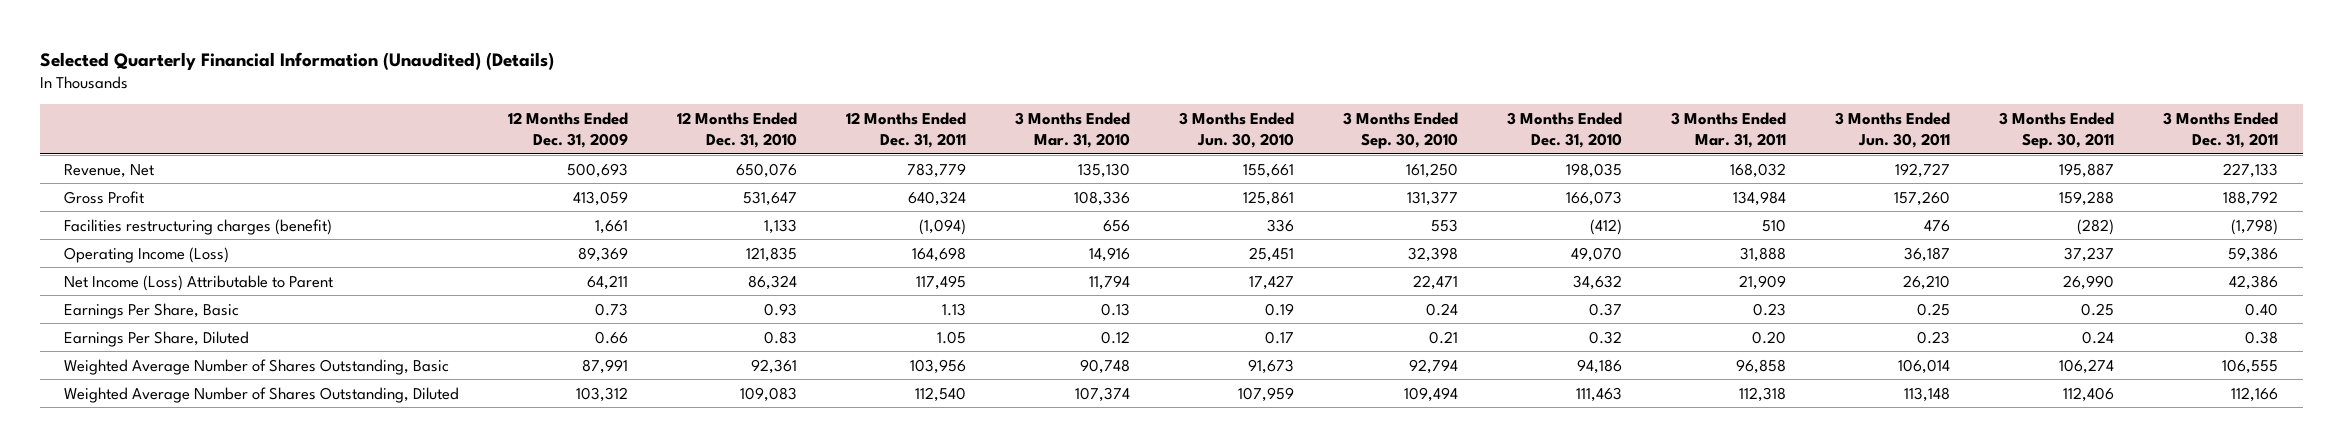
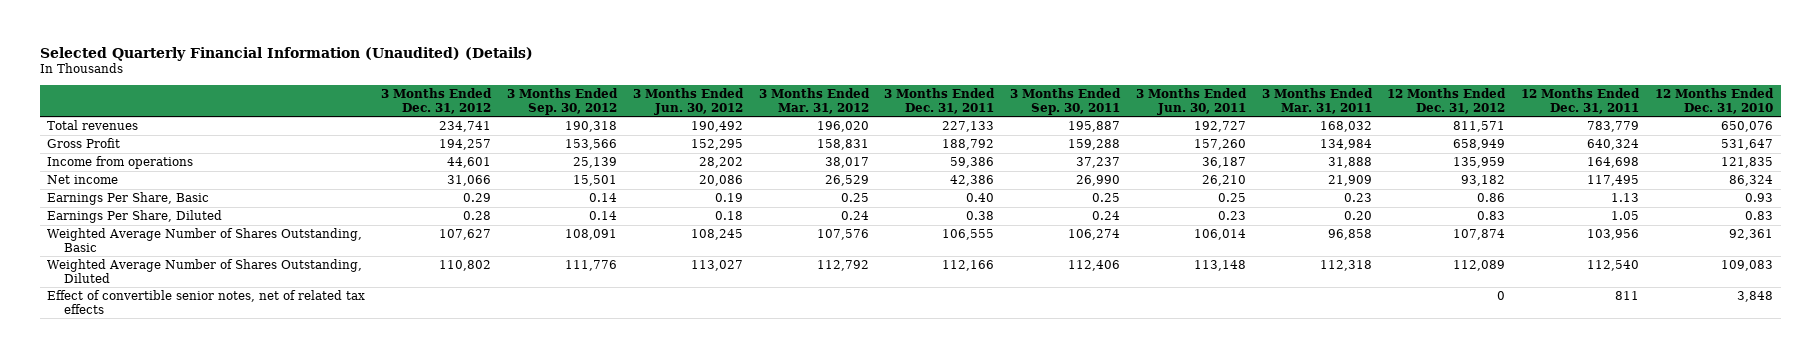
- | 12 Months Ended Dec. 31, 2009 | 12 Months Ended Dec. 31, 2010 | 12 Months Ended Dec. 31, 2011 | 3 Months Ended Mar. 31, 2010 | 3 Months Ended Jun. 30, 2010 | 3 Months Ended Sep. 30, 2010 | 3 Months Ended Dec. 31, 2010 | 3 Months Ended Mar. 31, 2011 | 3 Months Ended Jun. 30, 2011 | 3 Months Ended Sep. 30, 2011 | 3 Months Ended Dec. 31, 2011
+ | 3 Months Ended Dec. 31, 2012 | 3 Months Ended Sep. 30, 2012 | 3 Months Ended Jun. 30, 2012 | 3 Months Ended Mar. 31, 2012 | 3 Months Ended Dec. 31, 2011 | 3 Months Ended Sep. 30, 2011 | 3 Months Ended Jun. 30, 2011 | 3 Months Ended Mar. 31, 2011 | 12 Months Ended Dec. 31, 2012 | 12 Months Ended Dec. 31, 2011 | 12 Months Ended Dec. 31, 2010
- Revenue, Net | 500,693 | 650,076 | 783,779 | 135,130 | 155,661 | 161,250 | 198,035 | 168,032 | 192,727 | 195,887 | 227,133
+ Total revenues | 234,741 | 190,318 | 190,492 | 196,020 | 227,133 | 195,887 | 192,727 | 168,032 | 811,571 | 783,779 | 650,076
- Facilities restructuring charges (benefit) | 1,661 | 1,133 | (1,094) | 656 | 336 | 553 | (412) | 510 | 476 | (282) | (1,798)
- Operating Income (Loss) | 89,369 | 121,835 | 164,698 | 14,916 | 25,451 | 32,398 | 49,070 | 31,888 | 36,187 | 37,237 | 59,386
- Net Income (Loss) Attributable to Parent | 64,211 | 86,324 | 117,495 | 11,794 | 17,427 | 22,471 | 34,632 | 21,909 | 26,210 | 26,990 | 42,386
+ Income from operations | 44,601 | 25,139 | 28,202 | 38,017 | 59,386 | 37,237 | 36,187 | 31,888 | 135,959 | 164,698 | 121,835
+ Net income | 31,066 | 15,501 | 20,086 | 26,529 | 42,386 | 26,990 | 26,210 | 21,909 | 93,182 | 117,495 | 86,324
+ Effect of convertible senior notes, net of related tax effects | | | | | | | | | 0 | 811 | 3,848

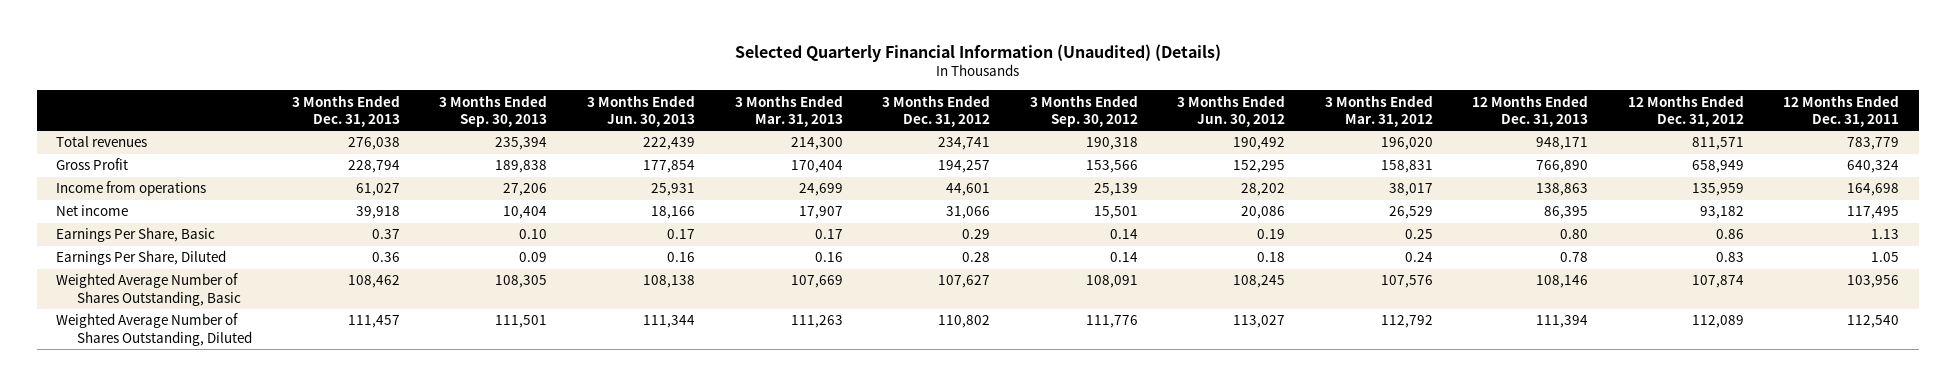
- | 3 Months Ended Dec. 31, 2012 | 3 Months Ended Sep. 30, 2012 | 3 Months Ended Jun. 30, 2012 | 3 Months Ended Mar. 31, 2012 | 3 Months Ended Dec. 31, 2011 | 3 Months Ended Sep. 30, 2011 | 3 Months Ended Jun. 30, 2011 | 3 Months Ended Mar. 31, 2011 | 12 Months Ended Dec. 31, 2012 | 12 Months Ended Dec. 31, 2011 | 12 Months Ended Dec. 31, 2010
+ | 3 Months Ended Dec. 31, 2013 | 3 Months Ended Sep. 30, 2013 | 3 Months Ended Jun. 30, 2013 | 3 Months Ended Mar. 31, 2013 | 3 Months Ended Dec. 31, 2012 | 3 Months Ended Sep. 30, 2012 | 3 Months Ended Jun. 30, 2012 | 3 Months Ended Mar. 31, 2012 | 12 Months Ended Dec. 31, 2013 | 12 Months Ended Dec. 31, 2012 | 12 Months Ended Dec. 31, 2011
- Effect of convertible senior notes, net of related tax effects | | | | | | | | | 0 | 811 | 3,848

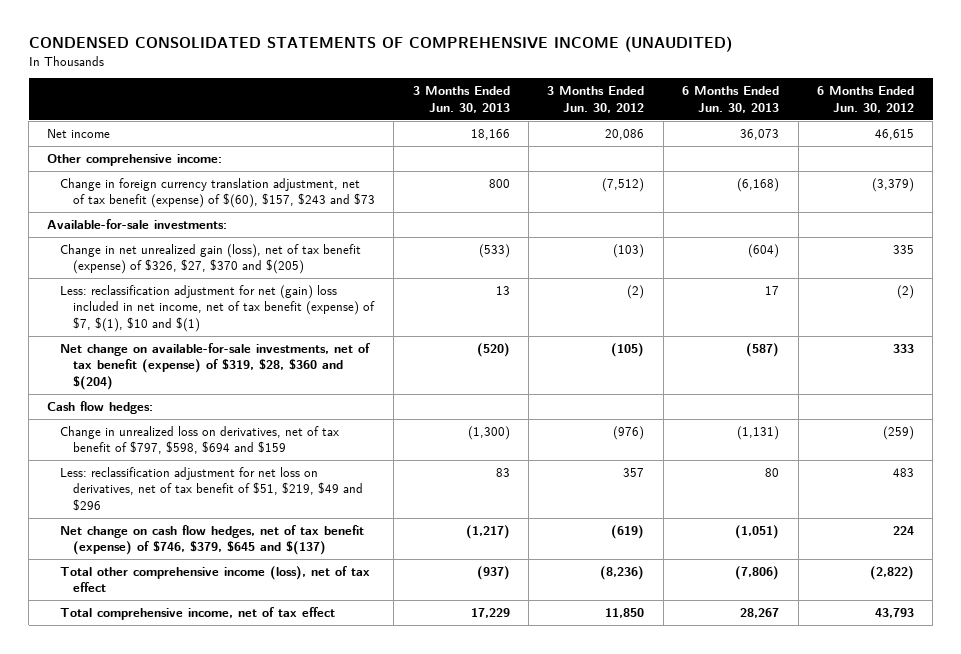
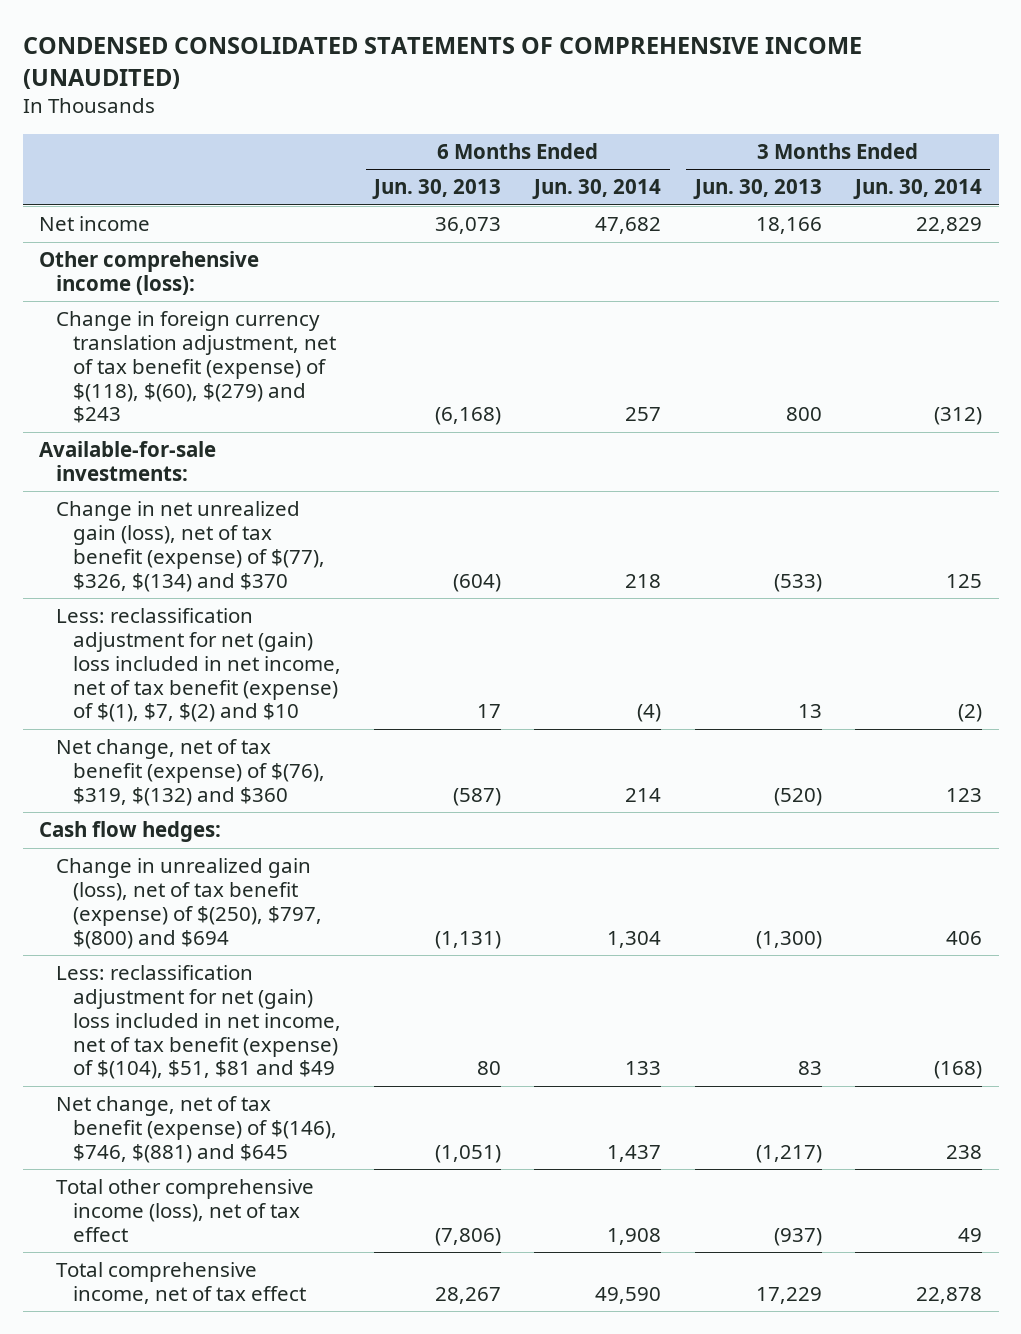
- | 3 Months Ended Jun. 30, 2013 | 3 Months Ended Jun. 30, 2012 | 6 Months Ended Jun. 30, 2013 | 6 Months Ended Jun. 30, 2012
+ | 6 Months Ended Jun. 30, 2013 | 6 Months Ended Jun. 30, 2014 | 3 Months Ended Jun. 30, 2013 | 3 Months Ended Jun. 30, 2014
- Other comprehensive income:
- Change in foreign currency translation adjustment, net of tax benefit (expense) of $(60), $157, $243 and $73 | 800 | (7,512) | (6,168) | (3,379)
+ Other comprehensive income (loss):
+ Change in foreign currency translation adjustment, net of tax benefit (expense) of $(118), $(60), $(279) and $243 | (6,168) | 257 | 800 | (312)
- Change in net unrealized gain (loss), net of tax benefit (expense) of $326, $27, $370 and $(205) | (533) | (103) | (604) | 335
- Less: reclassification adjustment for net (gain) loss included in net income, net of tax benefit (expense) of $7, $(1), $10 and $(1) | 13 | (2) | 17 | (2)
- Net change on available-for-sale investments, net of tax benefit (expense) of $319, $28, $360 and $(204) | (520) | (105) | (587) | 333
+ Change in net unrealized gain (loss), net of tax benefit (expense) of $(77), $326, $(134) and $370 | (604) | 218 | (533) | 125
+ Less: reclassification adjustment for net (gain) loss included in net income, net of tax benefit (expense) of $(1), $7, $(2) and $10 | 17 | (4) | 13 | (2)
+ Net change, net of tax benefit (expense) of $(76), $319, $(132) and $360 | (587) | 214 | (520) | 123
- Change in unrealized loss on derivatives, net of tax benefit of $797, $598, $694 and $159 | (1,300) | (976) | (1,131) | (259)
- Less: reclassification adjustment for net loss on derivatives, net of tax benefit of $51, $219, $49 and $296 | 83 | 357 | 80 | 483
- Net change on cash flow hedges, net of tax benefit (expense) of $746, $379, $645 and $(137) | (1,217) | (619) | (1,051) | 224
+ Change in unrealized gain (loss), net of tax benefit (expense) of $(250), $797, $(800) and $694 | (1,131) | 1,304 | (1,300) | 406
+ Less: reclassification adjustment for net (gain) loss included in net income, net of tax benefit (expense) of $(104), $51, $81 and $49 | 80 | 133 | 83 | (168)
+ Net change, net of tax benefit (expense) of $(146), $746, $(881) and $645 | (1,051) | 1,437 | (1,217) | 238

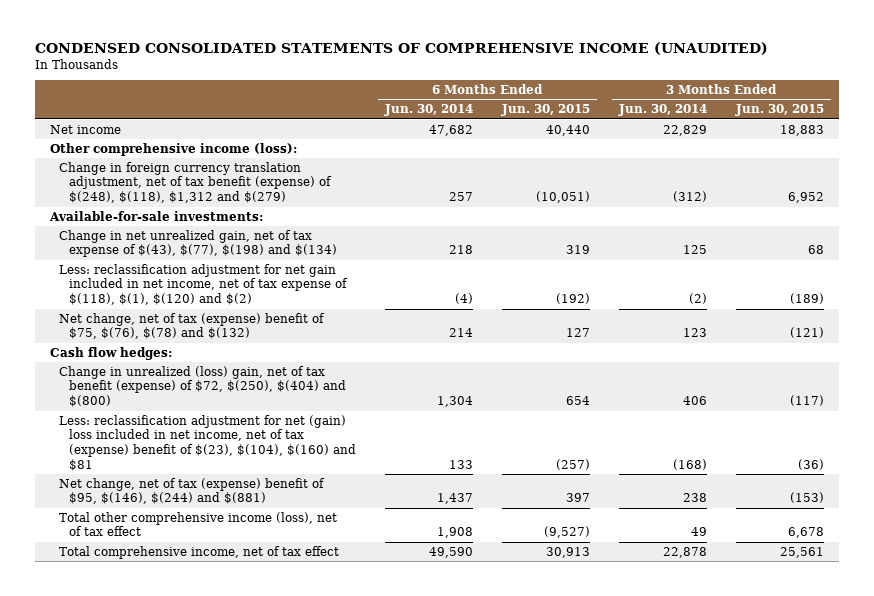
- | 6 Months Ended Jun. 30, 2013 | 6 Months Ended Jun. 30, 2014 | 3 Months Ended Jun. 30, 2013 | 3 Months Ended Jun. 30, 2014
+ | 6 Months Ended Jun. 30, 2014 | 6 Months Ended Jun. 30, 2015 | 3 Months Ended Jun. 30, 2014 | 3 Months Ended Jun. 30, 2015
- Change in foreign currency translation adjustment, net of tax benefit (expense) of $(118), $(60), $(279) and $243 | (6,168) | 257 | 800 | (312)
+ Change in foreign currency translation adjustment, net of tax benefit (expense) of $(248), $(118), $1,312 and $(279) | 257 | (10,051) | (312) | 6,952
- Change in net unrealized gain (loss), net of tax benefit (expense) of $(77), $326, $(134) and $370 | (604) | 218 | (533) | 125
- Less: reclassification adjustment for net (gain) loss included in net income, net of tax benefit (expense) of $(1), $7, $(2) and $10 | 17 | (4) | 13 | (2)
- Net change, net of tax benefit (expense) of $(76), $319, $(132) and $360 | (587) | 214 | (520) | 123
+ Change in net unrealized gain, net of tax expense of $(43), $(77), $(198) and $(134) | 218 | 319 | 125 | 68
+ Less: reclassification adjustment for net gain included in net income, net of tax expense of $(118), $(1), $(120) and $(2) | (4) | (192) | (2) | (189)
+ Net change, net of tax (expense) benefit of $75, $(76), $(78) and $(132) | 214 | 127 | 123 | (121)
- Change in unrealized gain (loss), net of tax benefit (expense) of $(250), $797, $(800) and $694 | (1,131) | 1,304 | (1,300) | 406
- Less: reclassification adjustment for net (gain) loss included in net income, net of tax benefit (expense) of $(104), $51, $81 and $49 | 80 | 133 | 83 | (168)
- Net change, net of tax benefit (expense) of $(146), $746, $(881) and $645 | (1,051) | 1,437 | (1,217) | 238
+ Change in unrealized (loss) gain, net of tax benefit (expense) of $72, $(250), $(404) and $(800) | 1,304 | 654 | 406 | (117)
+ Less: reclassification adjustment for net (gain) loss included in net income, net of tax (expense) benefit of $(23), $(104), $(160) and $81 | 133 | (257) | (168) | (36)
+ Net change, net of tax (expense) benefit of $95, $(146), $(244) and $(881) | 1,437 | 397 | 238 | (153)

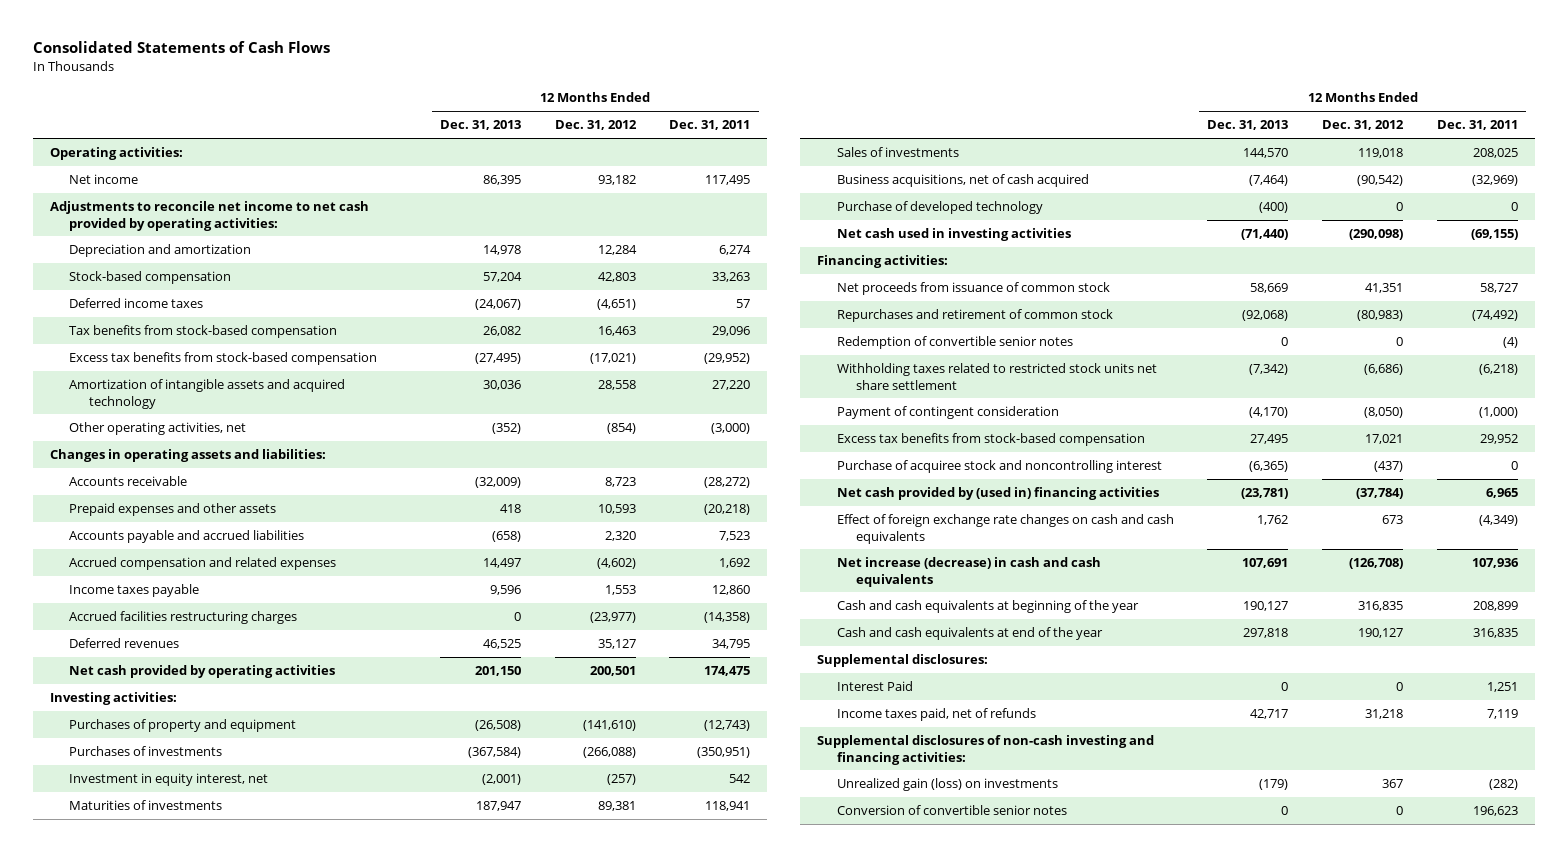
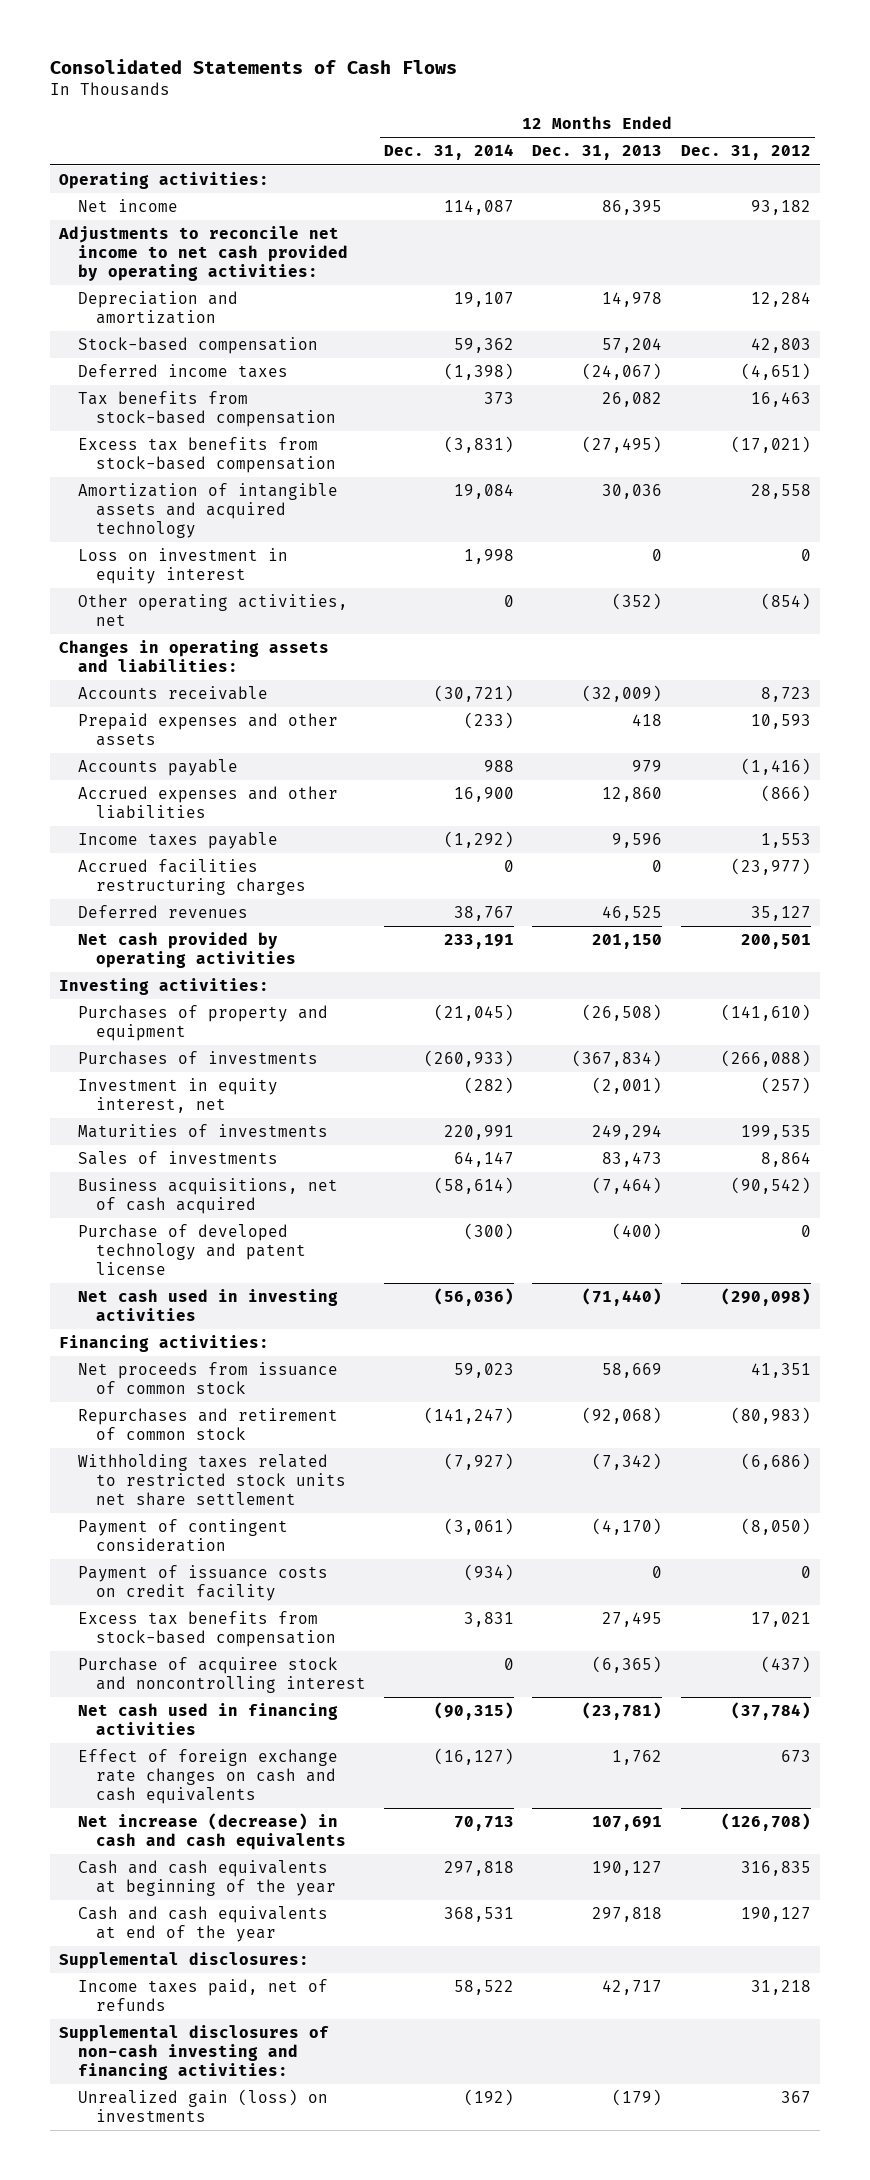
- | 12 Months Ended Dec. 31, 2013 | 12 Months Ended Dec. 31, 2012 | 12 Months Ended Dec. 31, 2011
+ | 12 Months Ended Dec. 31, 2014 | 12 Months Ended Dec. 31, 2013 | 12 Months Ended Dec. 31, 2012
+ Loss on investment in equity interest | 1,998 | 0 | 0
- Accounts payable and accrued liabilities | (658) | 2,320 | 7,523
- Accrued compensation and related expenses | 14,497 | (4,602) | 1,692
+ Accounts payable | 988 | 979 | (1,416)
+ Accrued expenses and other liabilities | 16,900 | 12,860 | (866)
- Purchases of investments | (367,584) | (266,088) | (350,951)
+ Purchases of investments | (260,933) | (367,834) | (266,088)
- Maturities of investments | 187,947 | 89,381 | 118,941
- Sales of investments | 144,570 | 119,018 | 208,025
+ Maturities of investments | 220,991 | 249,294 | 199,535
+ Sales of investments | 64,147 | 83,473 | 8,864
- Purchase of developed technology | (400) | 0 | 0
+ Purchase of developed technology and patent license | (300) | (400) | 0
- Redemption of convertible senior notes | 0 | 0 | (4)
+ Payment of issuance costs on credit facility | (934) | 0 | 0
- Net cash provided by (used in) financing activities | (23,781) | (37,784) | 6,965
+ Net cash used in financing activities | (90,315) | (23,781) | (37,784)
- Interest Paid | 0 | 0 | 1,251
- Conversion of convertible senior notes | 0 | 0 | 196,623

